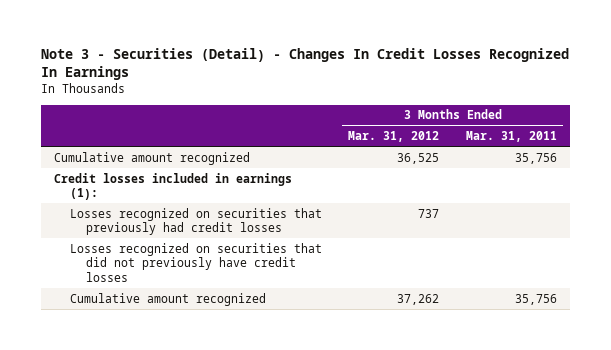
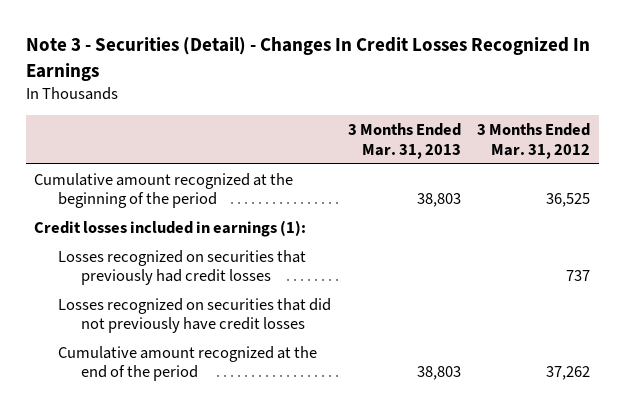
- | 3 Months Ended Mar. 31, 2012 | 3 Months Ended Mar. 31, 2011
+ | 3 Months Ended Mar. 31, 2013 | 3 Months Ended Mar. 31, 2012
- Cumulative amount recognized | 36,525 | 35,756
+ Cumulative amount recognized at the beginning of the period | 38,803 | 36,525
- Cumulative amount recognized | 37,262 | 35,756
+ Cumulative amount recognized at the end of the period | 38,803 | 37,262

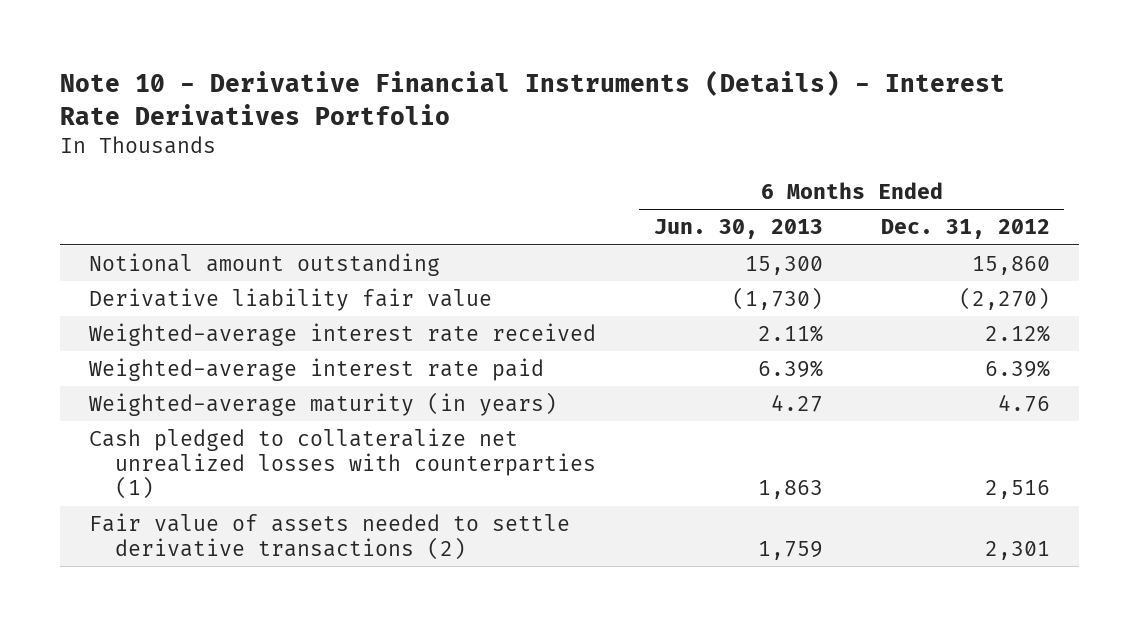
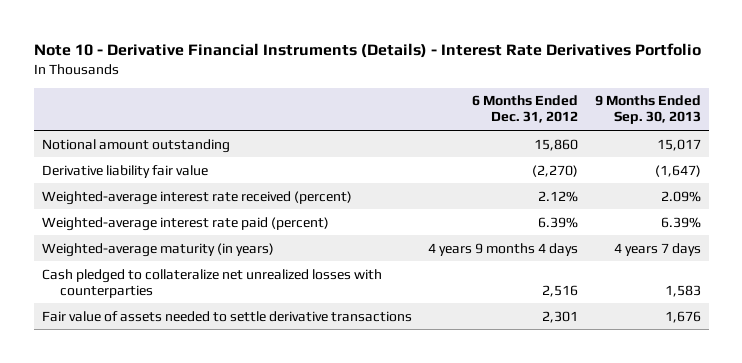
- | 6 Months Ended Jun. 30, 2013 | 6 Months Ended Dec. 31, 2012
+ | 6 Months Ended Dec. 31, 2012 | 9 Months Ended Sep. 30, 2013
- Weighted-average interest rate received | 2.11% | 2.12%
- Weighted-average interest rate paid | 6.39% | 6.39%
- Weighted-average maturity (in years) | 4.27 | 4.76
- Cash pledged to collateralize net unrealized losses with counterparties (1) | 1,863 | 2,516
- Fair value of assets needed to settle derivative transactions (2) | 1,759 | 2,301
+ Weighted-average interest rate received (percent) | 2.12% | 2.09%
+ Weighted-average interest rate paid (percent) | 6.39% | 6.39%
+ Weighted-average maturity (in years) | 4 years 9 months 4 days | 4 years 7 days
+ Cash pledged to collateralize net unrealized losses with counterparties | 2,516 | 1,583
+ Fair value of assets needed to settle derivative transactions | 2,301 | 1,676

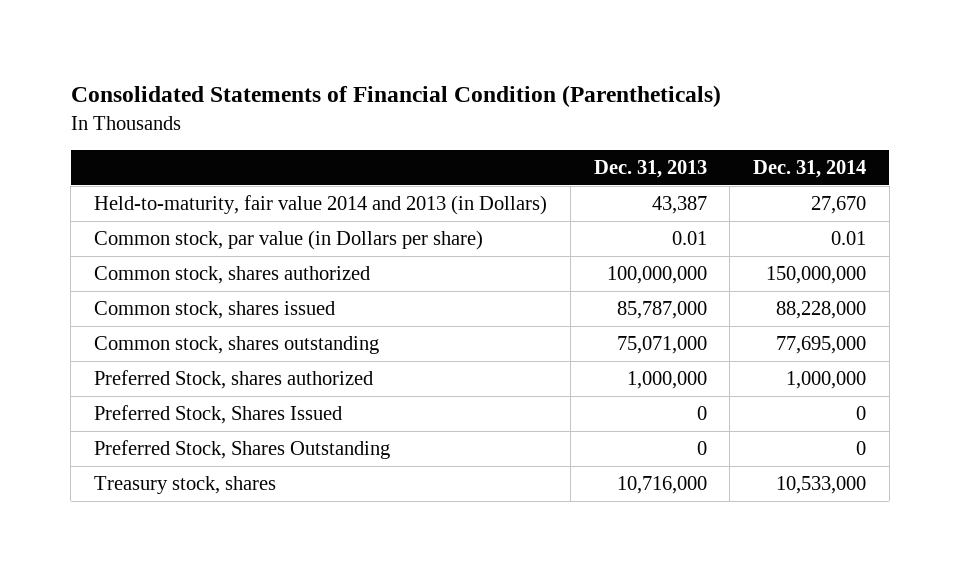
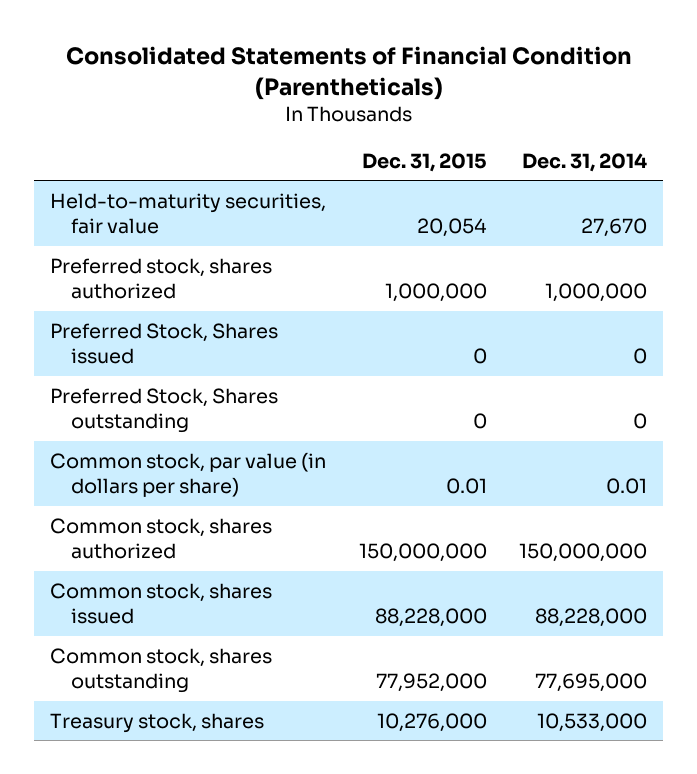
- | Dec. 31, 2013 | Dec. 31, 2014
+ | Dec. 31, 2015 | Dec. 31, 2014
- Held-to-maturity, fair value 2014 and 2013 (in Dollars) | 43,387 | 27,670
- Common stock, par value (in Dollars per share) | 0.01 | 0.01
+ Held-to-maturity securities, fair value | 20,054 | 27,670
+ Preferred stock, shares authorized | 1,000,000 | 1,000,000
+ Preferred Stock, Shares issued | 0 | 0
+ Preferred Stock, Shares outstanding | 0 | 0
+ Common stock, par value (in dollars per share) | 0.01 | 0.01
- Preferred Stock, shares authorized | 1,000,000 | 1,000,000
- Preferred Stock, Shares Issued | 0 | 0
- Preferred Stock, Shares Outstanding | 0 | 0

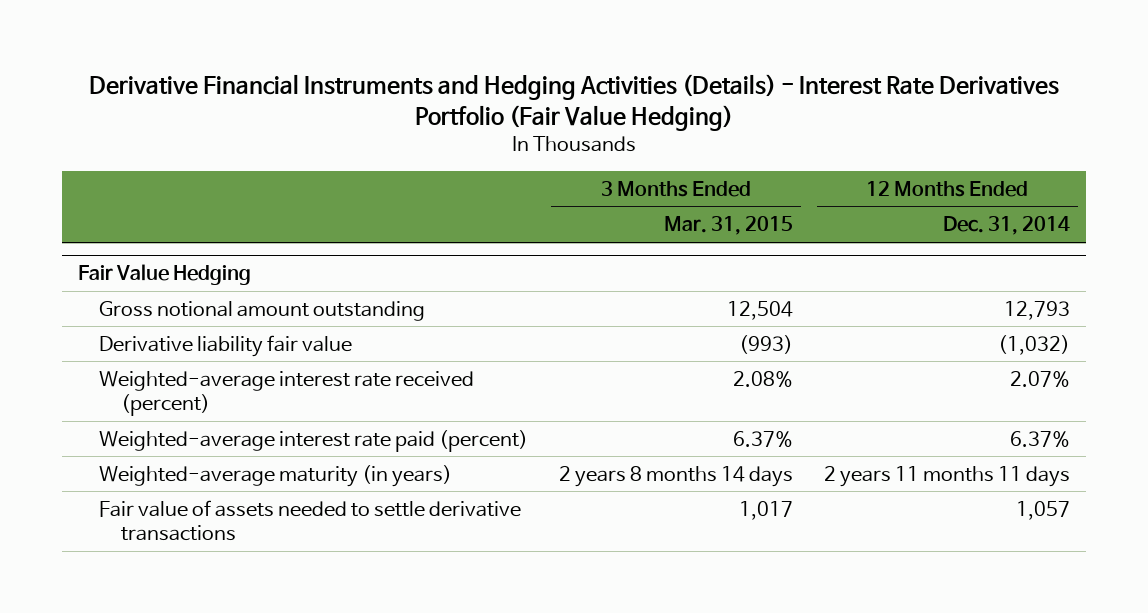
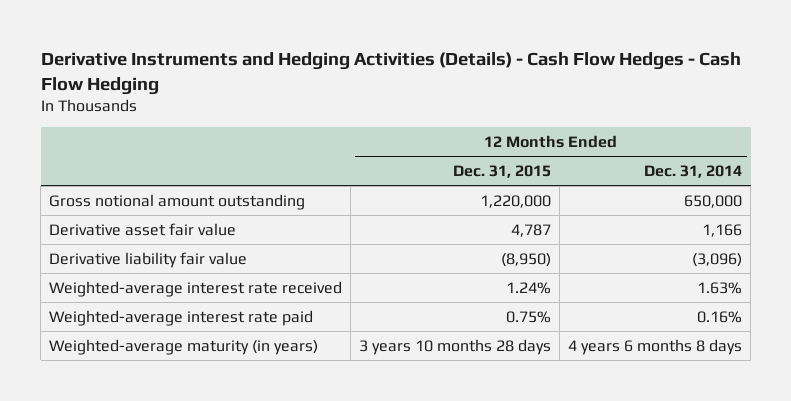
- Derivative Financial Instruments and Hedging Activities (Details) - Interest Rate Derivatives Portfolio (Fair Value Hedging)
+ Derivative Instruments and Hedging Activities (Details) - Cash Flow Hedges - Cash Flow Hedging
- | 3 Months Ended Mar. 31, 2015 | 12 Months Ended Dec. 31, 2014
+ | 12 Months Ended Dec. 31, 2015 | 12 Months Ended Dec. 31, 2014
- Fair Value Hedging
- Gross notional amount outstanding | 12,504 | 12,793
- Derivative liability fair value | (993) | (1,032)
- Weighted-average interest rate received (percent) | 2.08% | 2.07%
- Weighted-average interest rate paid (percent) | 6.37% | 6.37%
- Weighted-average maturity (in years) | 2 years 8 months 14 days | 2 years 11 months 11 days
- Fair value of assets needed to settle derivative transactions | 1,017 | 1,057
+ Gross notional amount outstanding | 1,220,000 | 650,000
+ Derivative asset fair value | 4,787 | 1,166
+ Derivative liability fair value | (8,950) | (3,096)
+ Weighted-average interest rate received | 1.24% | 1.63%
+ Weighted-average interest rate paid | 0.75% | 0.16%
+ Weighted-average maturity (in years) | 3 years 10 months 28 days | 4 years 6 months 8 days

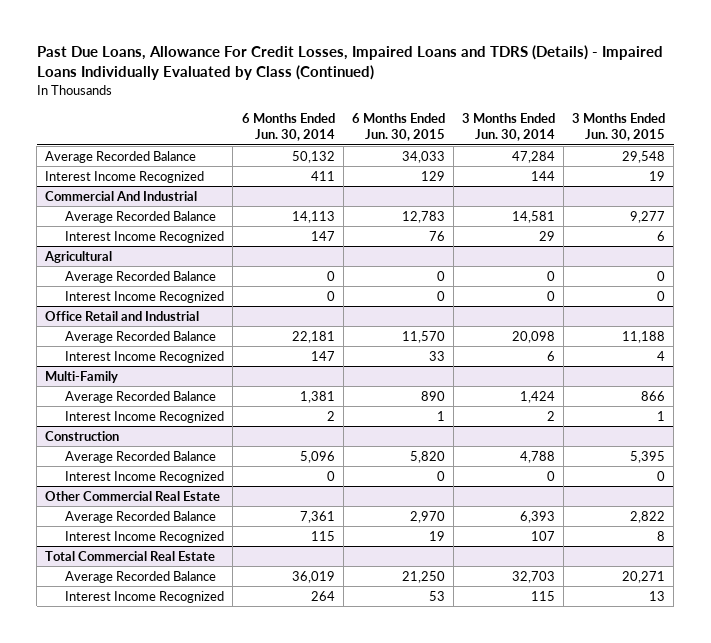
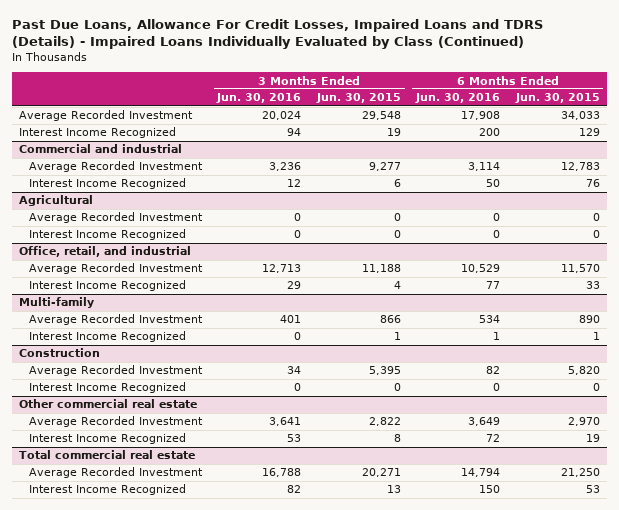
- | 6 Months Ended Jun. 30, 2014 | 6 Months Ended Jun. 30, 2015 | 3 Months Ended Jun. 30, 2014 | 3 Months Ended Jun. 30, 2015
+ | 3 Months Ended Jun. 30, 2016 | 3 Months Ended Jun. 30, 2015 | 6 Months Ended Jun. 30, 2016 | 6 Months Ended Jun. 30, 2015
- Average Recorded Balance | 50,132 | 34,033 | 47,284 | 29,548
+ Average Recorded Investment | 20,024 | 29,548 | 17,908 | 34,033
- Commercial And Industrial
- Average Recorded Balance | 14,113 | 12,783 | 14,581 | 9,277
+ Commercial and industrial
+ Average Recorded Investment | 3,236 | 9,277 | 3,114 | 12,783
@ Agricultural
- Average Recorded Balance | 0 | 0 | 0 | 0
+ Average Recorded Investment | 0 | 0 | 0 | 0
- Office Retail and Industrial
- Average Recorded Balance | 22,181 | 11,570 | 20,098 | 11,188
+ Office, retail, and industrial
+ Average Recorded Investment | 12,713 | 11,188 | 10,529 | 11,570
- Multi-Family
- Average Recorded Balance | 1,381 | 890 | 1,424 | 866
+ Multi-family
+ Average Recorded Investment | 401 | 866 | 534 | 890
@ Construction
- Average Recorded Balance | 5,096 | 5,820 | 4,788 | 5,395
+ Average Recorded Investment | 34 | 5,395 | 82 | 5,820
- Other Commercial Real Estate
- Average Recorded Balance | 7,361 | 2,970 | 6,393 | 2,822
+ Other commercial real estate
+ Average Recorded Investment | 3,641 | 2,822 | 3,649 | 2,970
- Total Commercial Real Estate
- Average Recorded Balance | 36,019 | 21,250 | 32,703 | 20,271
+ Total commercial real estate
+ Average Recorded Investment | 16,788 | 20,271 | 14,794 | 21,250

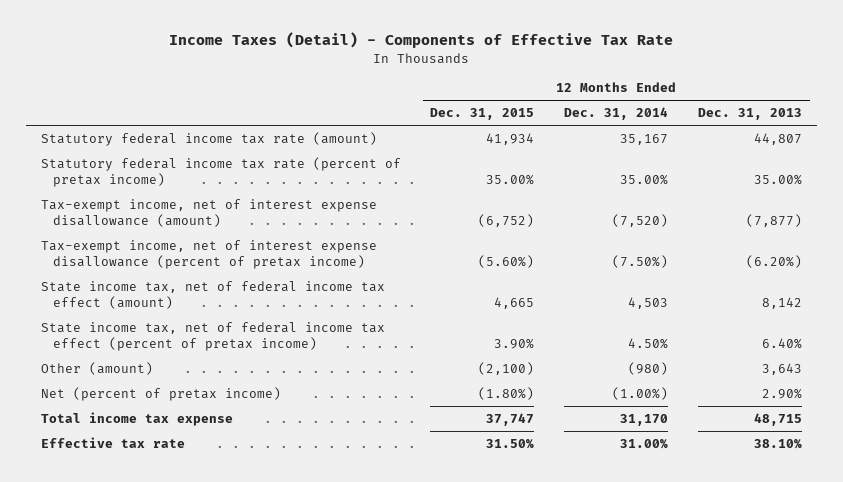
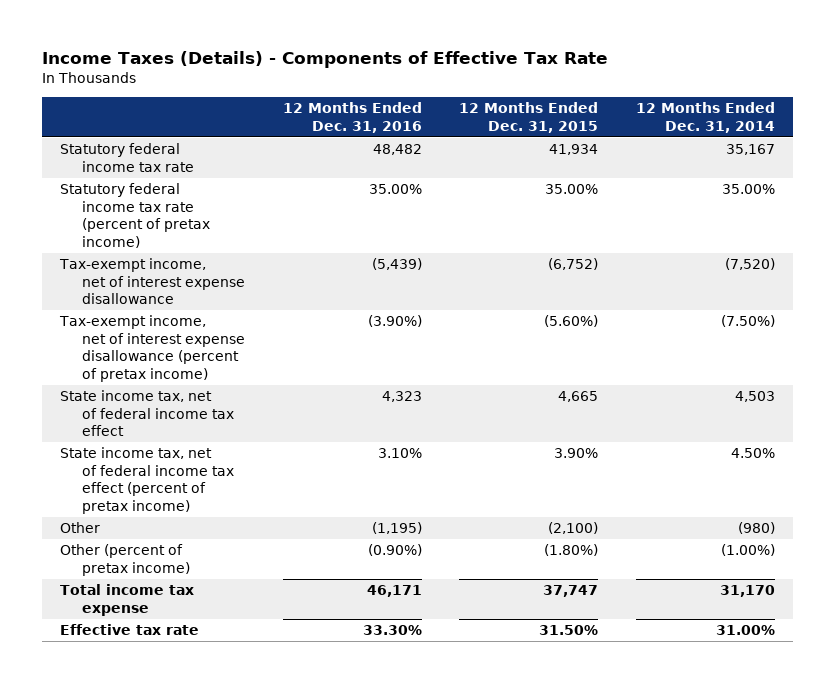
- Income Taxes (Detail) - Components of Effective Tax Rate
+ Income Taxes (Details) - Components of Effective Tax Rate
- | 12 Months Ended Dec. 31, 2015 | 12 Months Ended Dec. 31, 2014 | 12 Months Ended Dec. 31, 2013
+ | 12 Months Ended Dec. 31, 2016 | 12 Months Ended Dec. 31, 2015 | 12 Months Ended Dec. 31, 2014
- Statutory federal income tax rate (amount) | 41,934 | 35,167 | 44,807
+ Statutory federal income tax rate | 48,482 | 41,934 | 35,167
- Tax-exempt income, net of interest expense disallowance (amount) | (6,752) | (7,520) | (7,877)
+ Tax-exempt income, net of interest expense disallowance | (5,439) | (6,752) | (7,520)
- State income tax, net of federal income tax effect (amount) | 4,665 | 4,503 | 8,142
+ State income tax, net of federal income tax effect | 4,323 | 4,665 | 4,503
- Other (amount) | (2,100) | (980) | 3,643
- Net (percent of pretax income) | (1.80%) | (1.00%) | 2.90%
+ Other | (1,195) | (2,100) | (980)
+ Other (percent of pretax income) | (0.90%) | (1.80%) | (1.00%)

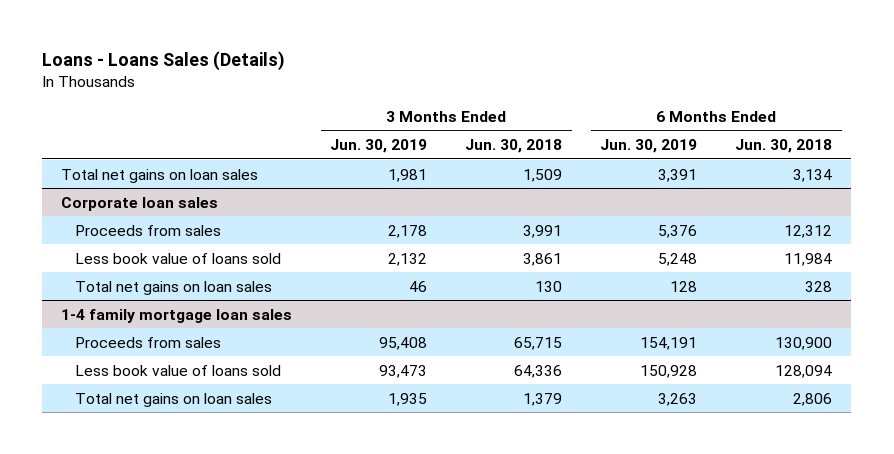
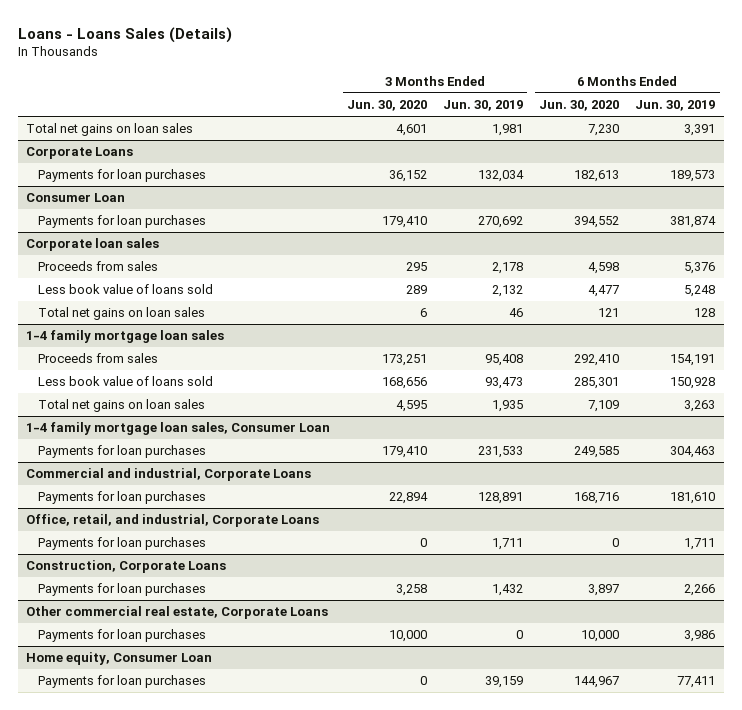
- | 3 Months Ended Jun. 30, 2019 | 3 Months Ended Jun. 30, 2018 | 6 Months Ended Jun. 30, 2019 | 6 Months Ended Jun. 30, 2018
+ | 3 Months Ended Jun. 30, 2020 | 3 Months Ended Jun. 30, 2019 | 6 Months Ended Jun. 30, 2020 | 6 Months Ended Jun. 30, 2019
+ Corporate Loans
+ Payments for loan purchases | 36,152 | 132,034 | 182,613 | 189,573
+ Consumer Loan
+ Payments for loan purchases | 179,410 | 270,692 | 394,552 | 381,874
+ 1-4 family mortgage loan sales, Consumer Loan
+ Payments for loan purchases | 179,410 | 231,533 | 249,585 | 304,463
+ Commercial and industrial, Corporate Loans
+ Payments for loan purchases | 22,894 | 128,891 | 168,716 | 181,610
+ Office, retail, and industrial, Corporate Loans
+ Payments for loan purchases | 0 | 1,711 | 0 | 1,711
+ Construction, Corporate Loans
+ Payments for loan purchases | 3,258 | 1,432 | 3,897 | 2,266
+ Other commercial real estate, Corporate Loans
+ Payments for loan purchases | 10,000 | 0 | 10,000 | 3,986
+ Home equity, Consumer Loan
+ Payments for loan purchases | 0 | 39,159 | 144,967 | 77,411

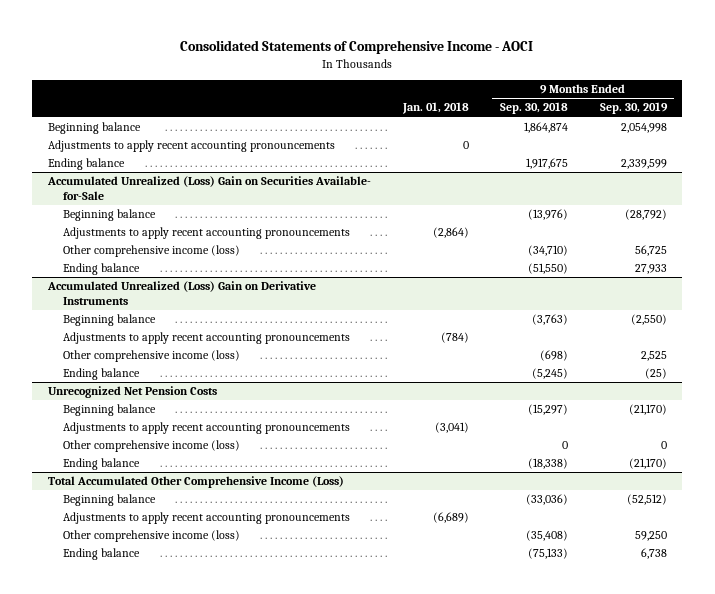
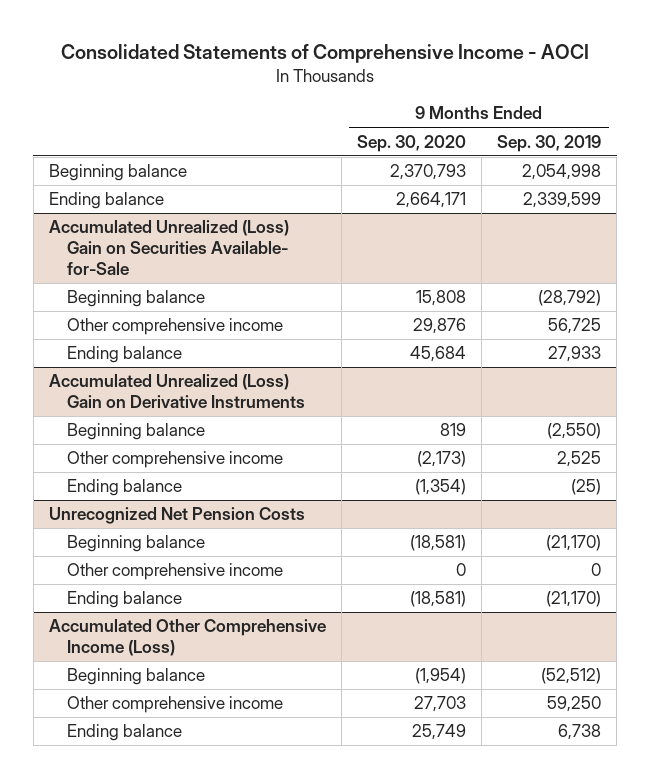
- | Jan. 01, 2018 | 9 Months Ended Sep. 30, 2018 | 9 Months Ended Sep. 30, 2019
+ | 9 Months Ended Sep. 30, 2020 | 9 Months Ended Sep. 30, 2019
- Adjustments to apply recent accounting pronouncements | 0 | |
@ Accumulated Unrealized (Loss) Gain on Securities Available- for-Sale
- Adjustments to apply recent accounting pronouncements | (2,864) | |
- Other comprehensive income (loss) | | (34,710) | 56,725
+ Other comprehensive income | 29,876 | 56,725
@ Accumulated Unrealized (Loss) Gain on Derivative Instruments
- Adjustments to apply recent accounting pronouncements | (784) | |
- Other comprehensive income (loss) | | (698) | 2,525
+ Other comprehensive income | (2,173) | 2,525
@ Unrecognized Net Pension Costs
- Adjustments to apply recent accounting pronouncements | (3,041) | |
- Other comprehensive income (loss) | | 0 | 0
+ Other comprehensive income | 0 | 0
- Total Accumulated Other Comprehensive Income (Loss)
+ Accumulated Other Comprehensive Income (Loss)
- Adjustments to apply recent accounting pronouncements | (6,689) | |
- Other comprehensive income (loss) | | (35,408) | 59,250
+ Other comprehensive income | 27,703 | 59,250

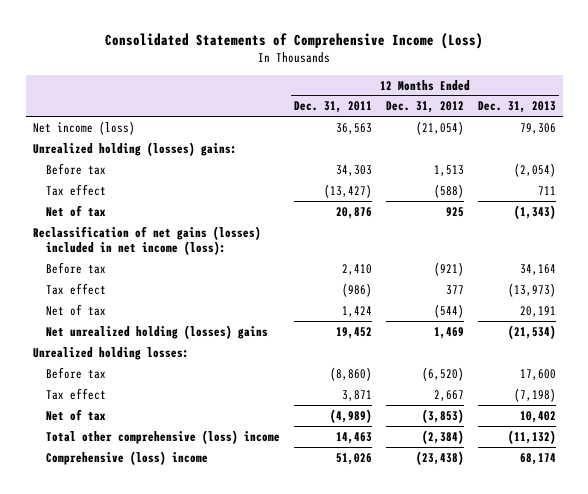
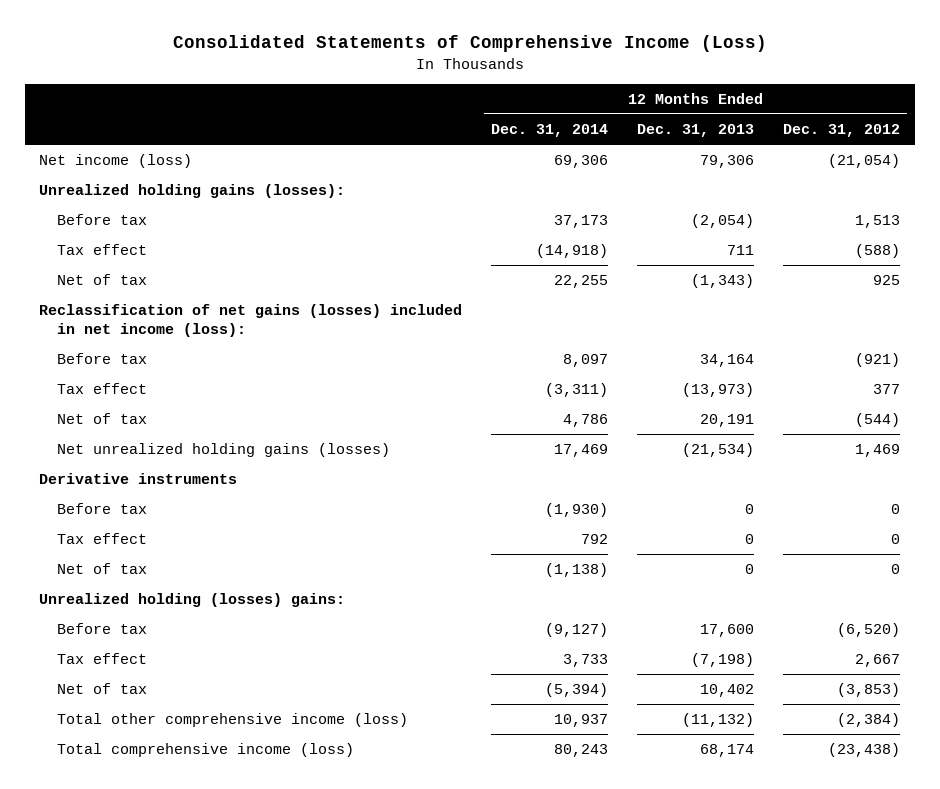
- | 12 Months Ended Dec. 31, 2011 | 12 Months Ended Dec. 31, 2012 | 12 Months Ended Dec. 31, 2013
+ | 12 Months Ended Dec. 31, 2014 | 12 Months Ended Dec. 31, 2013 | 12 Months Ended Dec. 31, 2012
+ Unrealized holding gains (losses):
- Net unrealized holding (losses) gains | 19,452 | 1,469 | (21,534)
- Unrealized holding losses:
+ Net unrealized holding gains (losses) | 17,469 | (21,534) | 1,469
+ Derivative instruments
+ Before tax | (1,930) | 0 | 0
+ Tax effect | 792 | 0 | 0
+ Net of tax | (1,138) | 0 | 0
moved down: Unrealized holding (losses) gains:
- Total other comprehensive (loss) income | 14,463 | (2,384) | (11,132)
- Comprehensive (loss) income | 51,026 | (23,438) | 68,174
+ Total other comprehensive income (loss) | 10,937 | (11,132) | (2,384)
+ Total comprehensive income (loss) | 80,243 | 68,174 | (23,438)

